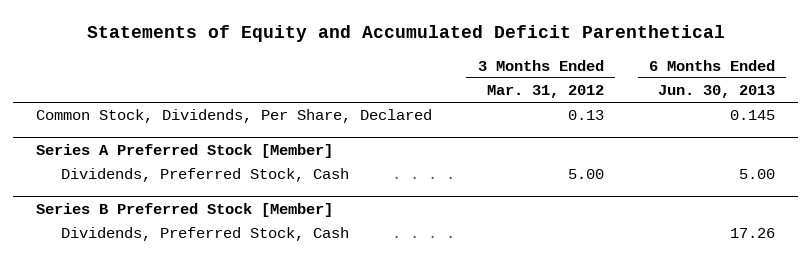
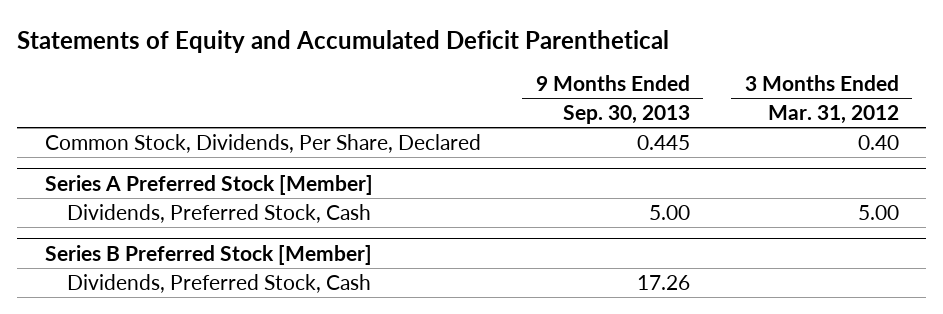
- | 3 Months Ended Mar. 31, 2012 | 6 Months Ended Jun. 30, 2013
+ | 9 Months Ended Sep. 30, 2013 | 3 Months Ended Mar. 31, 2012
- Common Stock, Dividends, Per Share, Declared | 0.13 | 0.145
+ Common Stock, Dividends, Per Share, Declared | 0.445 | 0.40

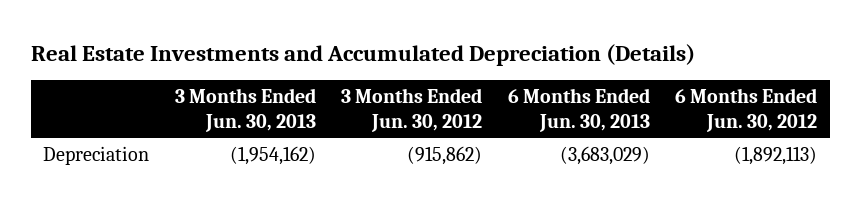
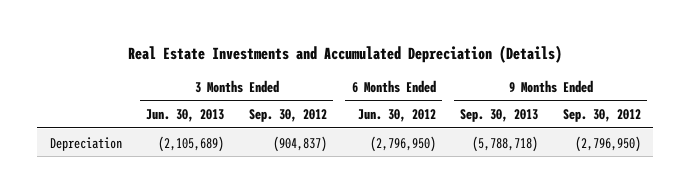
- | 3 Months Ended Jun. 30, 2013 | 3 Months Ended Jun. 30, 2012 | 6 Months Ended Jun. 30, 2013 | 6 Months Ended Jun. 30, 2012
+ | 3 Months Ended Jun. 30, 2013 | 3 Months Ended Sep. 30, 2012 | 6 Months Ended Jun. 30, 2012 | 9 Months Ended Sep. 30, 2013 | 9 Months Ended Sep. 30, 2012
- Depreciation | (1,954,162) | (915,862) | (3,683,029) | (1,892,113)
+ Depreciation | (2,105,689) | (904,837) | (2,796,950) | (5,788,718) | (2,796,950)

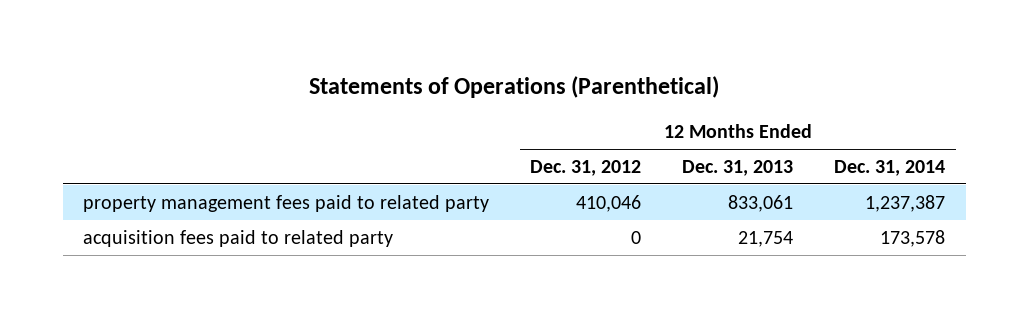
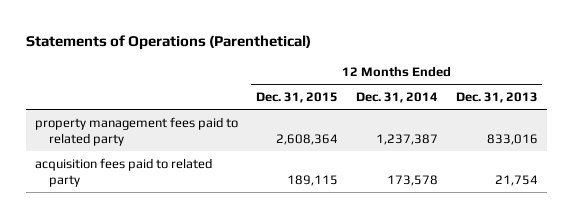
- | 12 Months Ended Dec. 31, 2012 | 12 Months Ended Dec. 31, 2013 | 12 Months Ended Dec. 31, 2014
+ | 12 Months Ended Dec. 31, 2015 | 12 Months Ended Dec. 31, 2014 | 12 Months Ended Dec. 31, 2013
- property management fees paid to related party | 410,046 | 833,061 | 1,237,387
+ property management fees paid to related party | 2,608,364 | 1,237,387 | 833,016

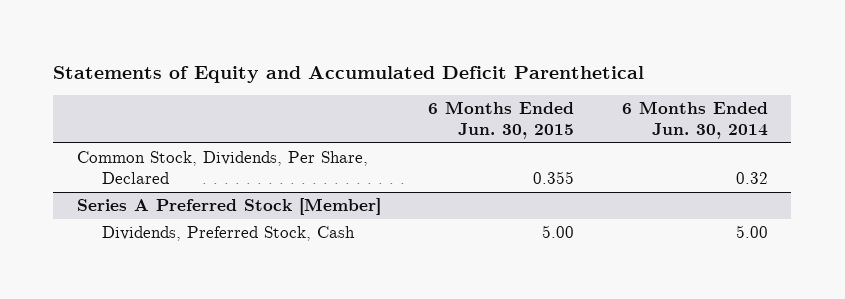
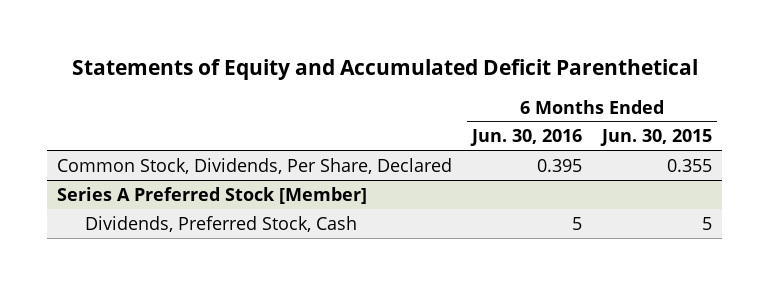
- | 6 Months Ended Jun. 30, 2015 | 6 Months Ended Jun. 30, 2014
+ | 6 Months Ended Jun. 30, 2016 | 6 Months Ended Jun. 30, 2015
@ Series A Preferred Stock [Member]
- Dividends, Preferred Stock, Cash | 5.00 | 5.00
+ Dividends, Preferred Stock, Cash | 5 | 5

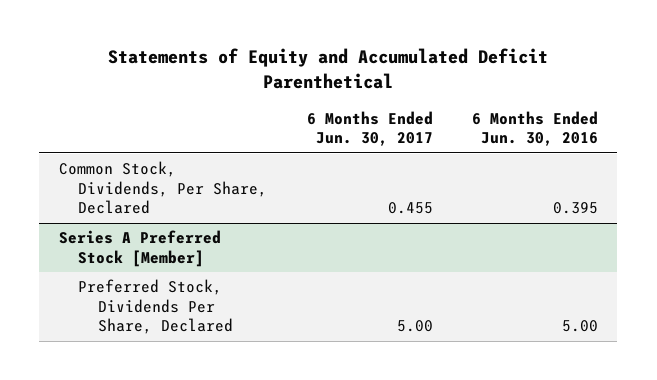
- | 6 Months Ended Jun. 30, 2016 | 6 Months Ended Jun. 30, 2015
+ | 6 Months Ended Jun. 30, 2017 | 6 Months Ended Jun. 30, 2016
@ Series A Preferred Stock [Member]
- Dividends, Preferred Stock, Cash | 5 | 5
+ Preferred Stock, Dividends Per Share, Declared | 5.00 | 5.00

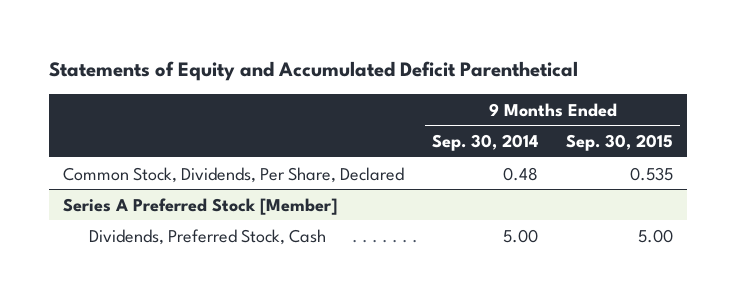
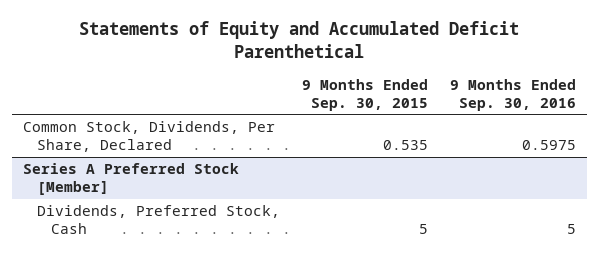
- | 9 Months Ended Sep. 30, 2014 | 9 Months Ended Sep. 30, 2015
+ | 9 Months Ended Sep. 30, 2015 | 9 Months Ended Sep. 30, 2016
@ Series A Preferred Stock [Member]
- Dividends, Preferred Stock, Cash | 5.00 | 5.00
+ Dividends, Preferred Stock, Cash | 5 | 5

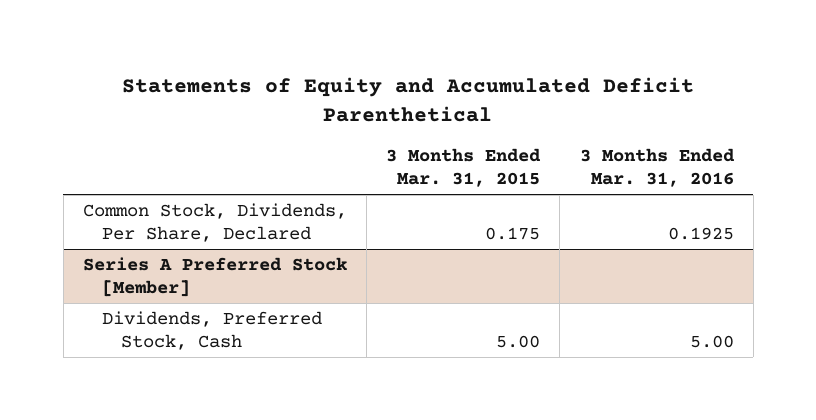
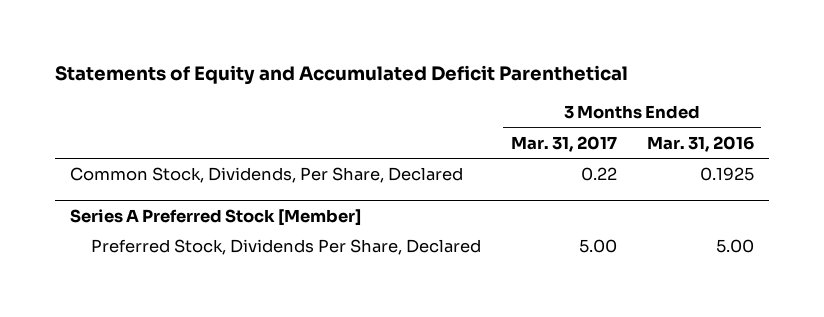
- | 3 Months Ended Mar. 31, 2015 | 3 Months Ended Mar. 31, 2016
+ | 3 Months Ended Mar. 31, 2017 | 3 Months Ended Mar. 31, 2016
@ Series A Preferred Stock [Member]
- Dividends, Preferred Stock, Cash | 5.00 | 5.00
+ Preferred Stock, Dividends Per Share, Declared | 5.00 | 5.00

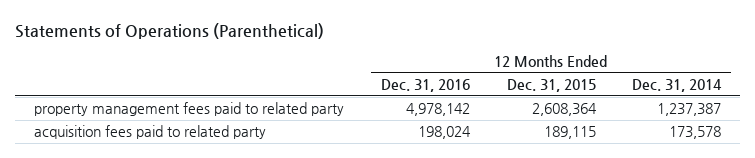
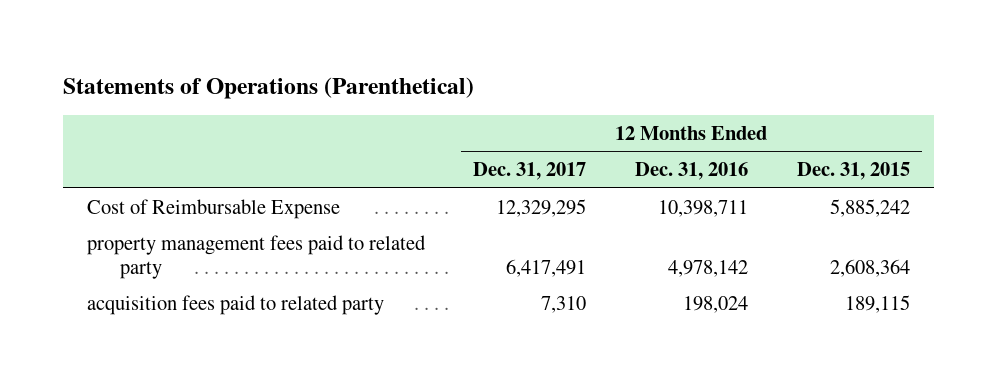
- | 12 Months Ended Dec. 31, 2016 | 12 Months Ended Dec. 31, 2015 | 12 Months Ended Dec. 31, 2014
+ | 12 Months Ended Dec. 31, 2017 | 12 Months Ended Dec. 31, 2016 | 12 Months Ended Dec. 31, 2015
+ Cost of Reimbursable Expense | 12,329,295 | 10,398,711 | 5,885,242

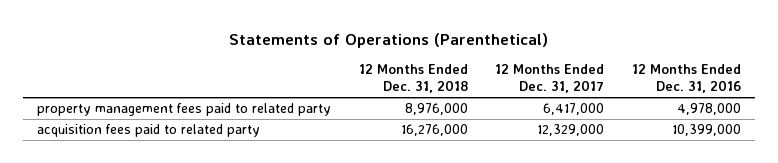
- | 12 Months Ended Dec. 31, 2017 | 12 Months Ended Dec. 31, 2016 | 12 Months Ended Dec. 31, 2015
+ | 12 Months Ended Dec. 31, 2018 | 12 Months Ended Dec. 31, 2017 | 12 Months Ended Dec. 31, 2016
- Cost of Reimbursable Expense | 12,329,295 | 10,398,711 | 5,885,242
- property management fees paid to related party | 6,417,491 | 4,978,142 | 2,608,364
- acquisition fees paid to related party | 7,310 | 198,024 | 189,115
+ property management fees paid to related party | 8,976,000 | 6,417,000 | 4,978,000
+ acquisition fees paid to related party | 16,276,000 | 12,329,000 | 10,399,000

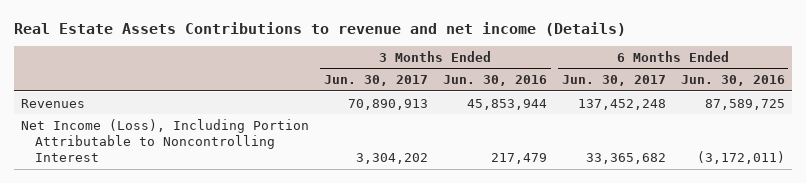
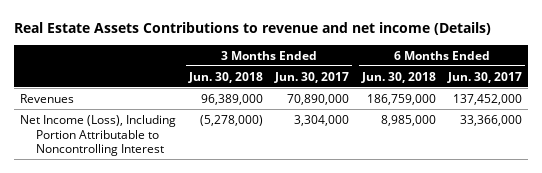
- | 3 Months Ended Jun. 30, 2017 | 3 Months Ended Jun. 30, 2016 | 6 Months Ended Jun. 30, 2017 | 6 Months Ended Jun. 30, 2016
+ | 3 Months Ended Jun. 30, 2018 | 3 Months Ended Jun. 30, 2017 | 6 Months Ended Jun. 30, 2018 | 6 Months Ended Jun. 30, 2017
- Revenues | 70,890,913 | 45,853,944 | 137,452,248 | 87,589,725
- Net Income (Loss), Including Portion Attributable to Noncontrolling Interest | 3,304,202 | 217,479 | 33,365,682 | (3,172,011)
+ Revenues | 96,389,000 | 70,890,000 | 186,759,000 | 137,452,000
+ Net Income (Loss), Including Portion Attributable to Noncontrolling Interest | (5,278,000) | 3,304,000 | 8,985,000 | 33,366,000

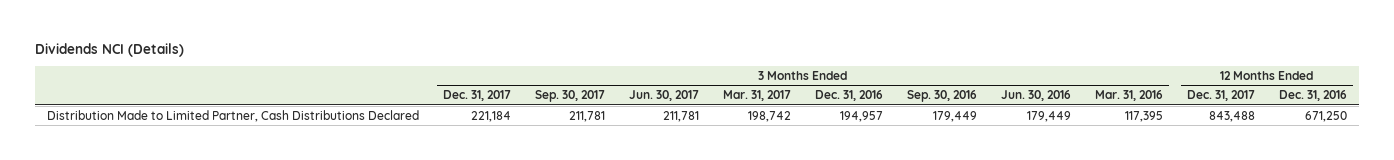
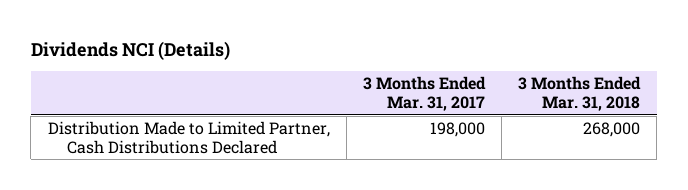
- | 3 Months Ended Dec. 31, 2017 | 3 Months Ended Sep. 30, 2017 | 3 Months Ended Jun. 30, 2017 | 3 Months Ended Mar. 31, 2017 | 3 Months Ended Dec. 31, 2016 | 3 Months Ended Sep. 30, 2016 | 3 Months Ended Jun. 30, 2016 | 3 Months Ended Mar. 31, 2016 | 12 Months Ended Dec. 31, 2017 | 12 Months Ended Dec. 31, 2016
+ | 3 Months Ended Mar. 31, 2017 | 3 Months Ended Mar. 31, 2018
- Distribution Made to Limited Partner, Cash Distributions Declared | 221,184 | 211,781 | 211,781 | 198,742 | 194,957 | 179,449 | 179,449 | 117,395 | 843,488 | 671,250
+ Distribution Made to Limited Partner, Cash Distributions Declared | 198,000 | 268,000

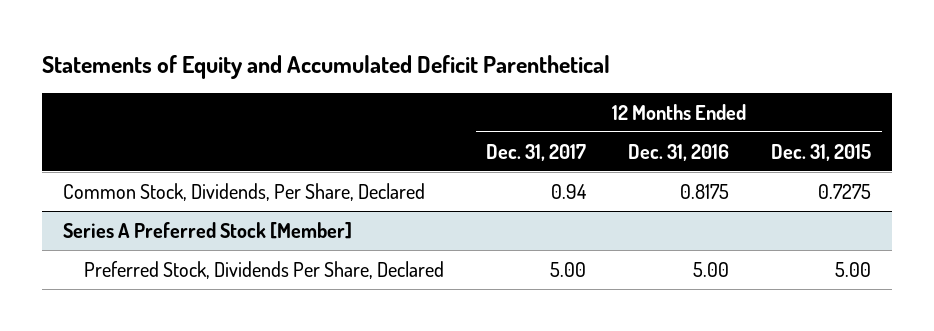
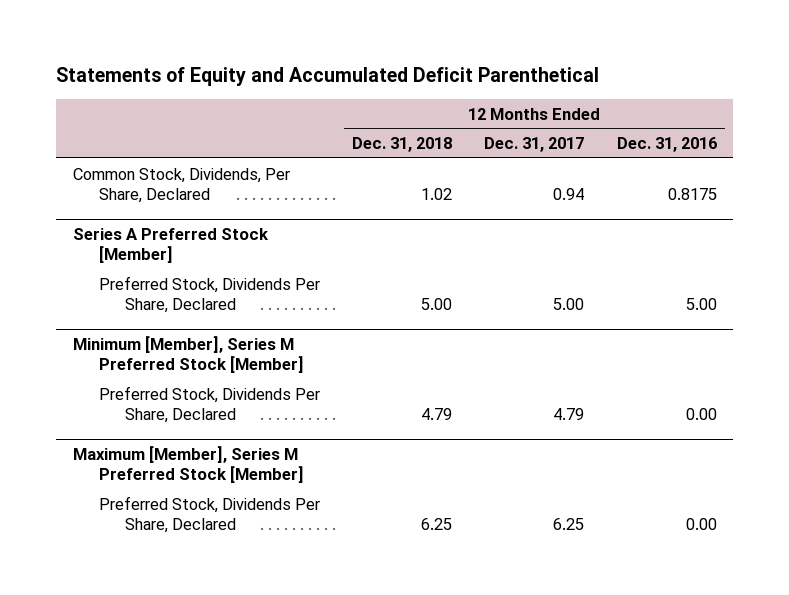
- | 12 Months Ended Dec. 31, 2017 | 12 Months Ended Dec. 31, 2016 | 12 Months Ended Dec. 31, 2015
+ | 12 Months Ended Dec. 31, 2018 | 12 Months Ended Dec. 31, 2017 | 12 Months Ended Dec. 31, 2016
+ Minimum [Member], Series M Preferred Stock [Member]
+ Preferred Stock, Dividends Per Share, Declared | 4.79 | 4.79 | 0.00
+ Maximum [Member], Series M Preferred Stock [Member]
+ Preferred Stock, Dividends Per Share, Declared | 6.25 | 6.25 | 0.00

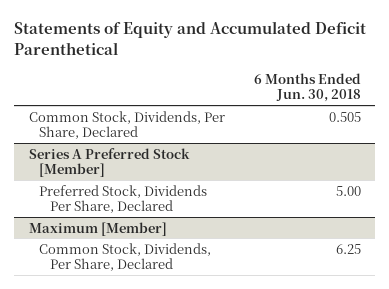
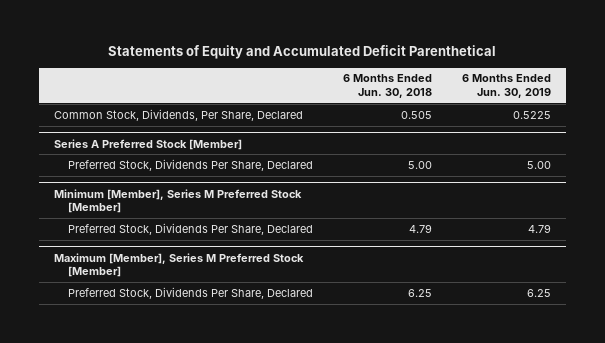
- | 6 Months Ended Jun. 30, 2018
+ | 6 Months Ended Jun. 30, 2018 | 6 Months Ended Jun. 30, 2019
- Maximum [Member]
- Common Stock, Dividends, Per Share, Declared | 6.25
+ Minimum [Member], Series M Preferred Stock [Member]
+ Preferred Stock, Dividends Per Share, Declared | 4.79 | 4.79
+ Maximum [Member], Series M Preferred Stock [Member]
+ Preferred Stock, Dividends Per Share, Declared | 6.25 | 6.25

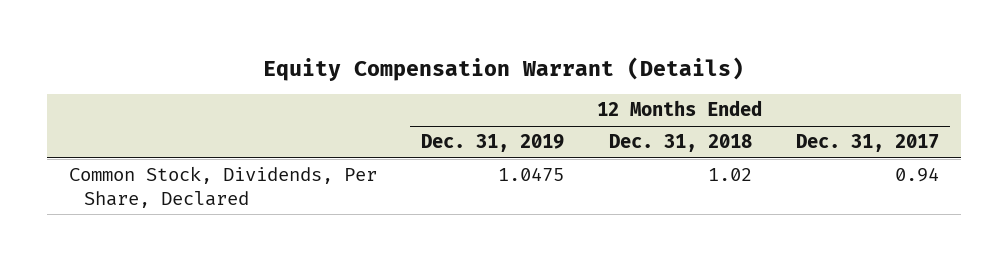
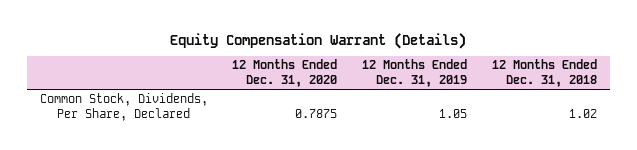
- | 12 Months Ended Dec. 31, 2019 | 12 Months Ended Dec. 31, 2018 | 12 Months Ended Dec. 31, 2017
+ | 12 Months Ended Dec. 31, 2020 | 12 Months Ended Dec. 31, 2019 | 12 Months Ended Dec. 31, 2018
- Common Stock, Dividends, Per Share, Declared | 1.0475 | 1.02 | 0.94
+ Common Stock, Dividends, Per Share, Declared | 0.7875 | 1.05 | 1.02

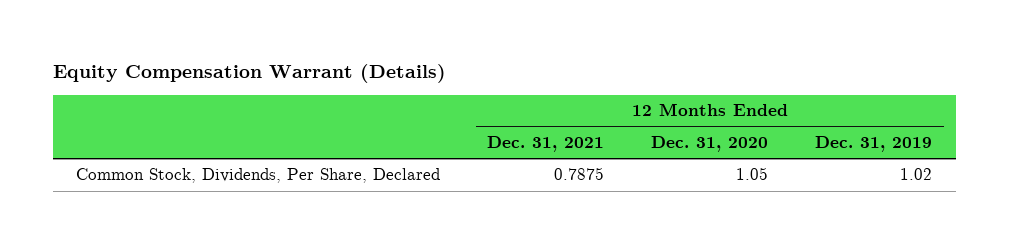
- | 12 Months Ended Dec. 31, 2020 | 12 Months Ended Dec. 31, 2019 | 12 Months Ended Dec. 31, 2018
+ | 12 Months Ended Dec. 31, 2021 | 12 Months Ended Dec. 31, 2020 | 12 Months Ended Dec. 31, 2019
- Common Stock, Dividends, Per Share, Declared | 0.7875 | 1.05 | 1.02
+ Common Stock, Dividends, Per Share, Declared | 0.7875 | 1.05 | 1.02

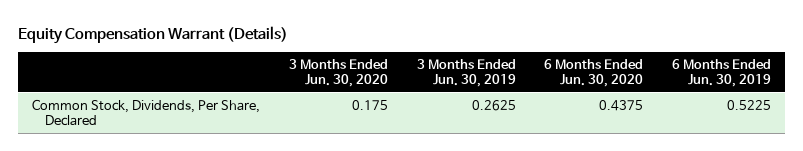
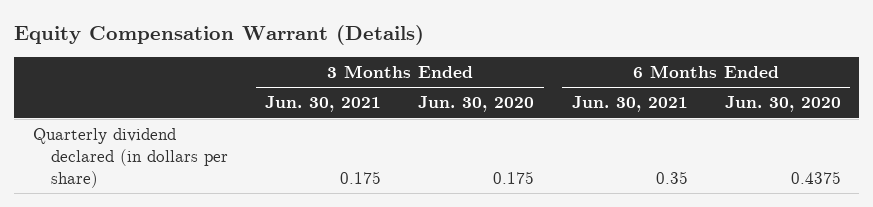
- | 3 Months Ended Jun. 30, 2020 | 3 Months Ended Jun. 30, 2019 | 6 Months Ended Jun. 30, 2020 | 6 Months Ended Jun. 30, 2019
+ | 3 Months Ended Jun. 30, 2021 | 3 Months Ended Jun. 30, 2020 | 6 Months Ended Jun. 30, 2021 | 6 Months Ended Jun. 30, 2020
- Common Stock, Dividends, Per Share, Declared | 0.175 | 0.2625 | 0.4375 | 0.5225
+ Quarterly dividend declared (in dollars per share) | 0.175 | 0.175 | 0.35 | 0.4375

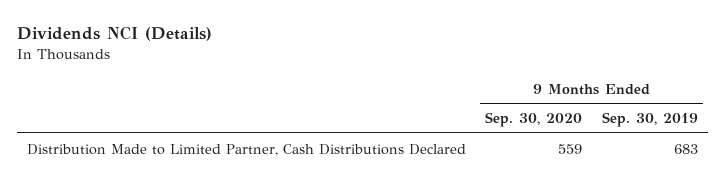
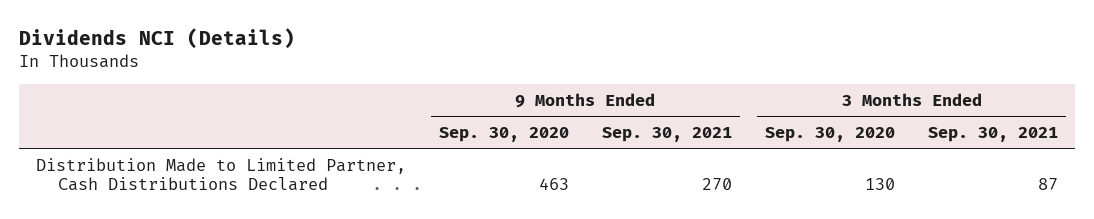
- | 9 Months Ended Sep. 30, 2020 | 9 Months Ended Sep. 30, 2019
+ | 9 Months Ended Sep. 30, 2020 | 9 Months Ended Sep. 30, 2021 | 3 Months Ended Sep. 30, 2020 | 3 Months Ended Sep. 30, 2021
- Distribution Made to Limited Partner, Cash Distributions Declared | 559 | 683
+ Distribution Made to Limited Partner, Cash Distributions Declared | 463 | 270 | 130 | 87

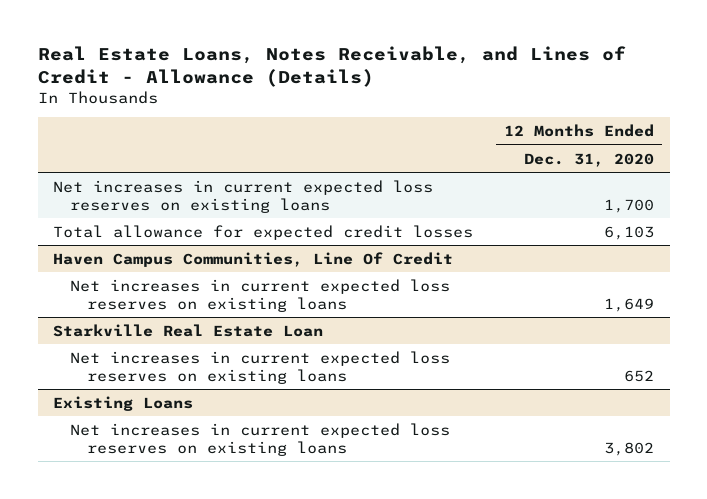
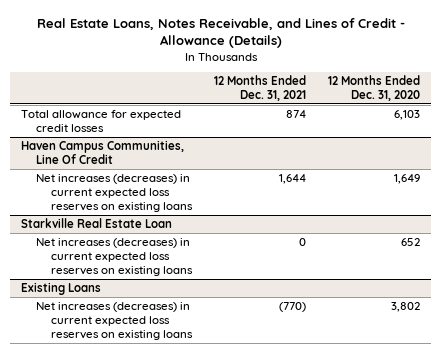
- | 12 Months Ended Dec. 31, 2020
+ | 12 Months Ended Dec. 31, 2021 | 12 Months Ended Dec. 31, 2020
- Net increases in current expected loss reserves on existing loans | 1,700
@ Haven Campus Communities, Line Of Credit
- Net increases in current expected loss reserves on existing loans | 1,649
+ Net increases (decreases) in current expected loss reserves on existing loans | 1,644 | 1,649
@ Starkville Real Estate Loan
- Net increases in current expected loss reserves on existing loans | 652
+ Net increases (decreases) in current expected loss reserves on existing loans | 0 | 652
@ Existing Loans
- Net increases in current expected loss reserves on existing loans | 3,802
+ Net increases (decreases) in current expected loss reserves on existing loans | (770) | 3,802

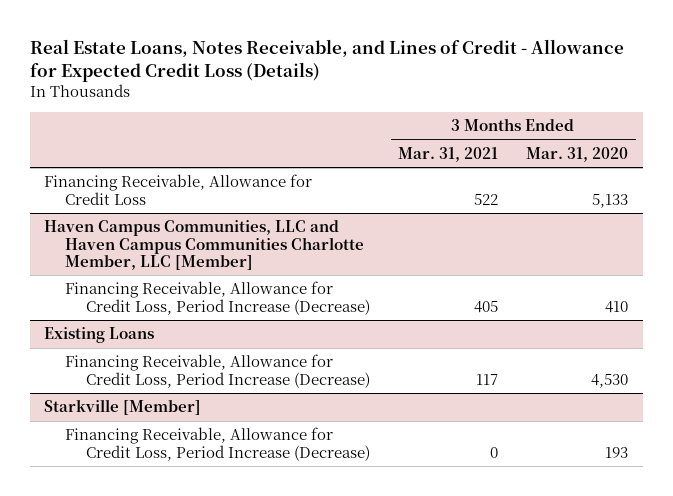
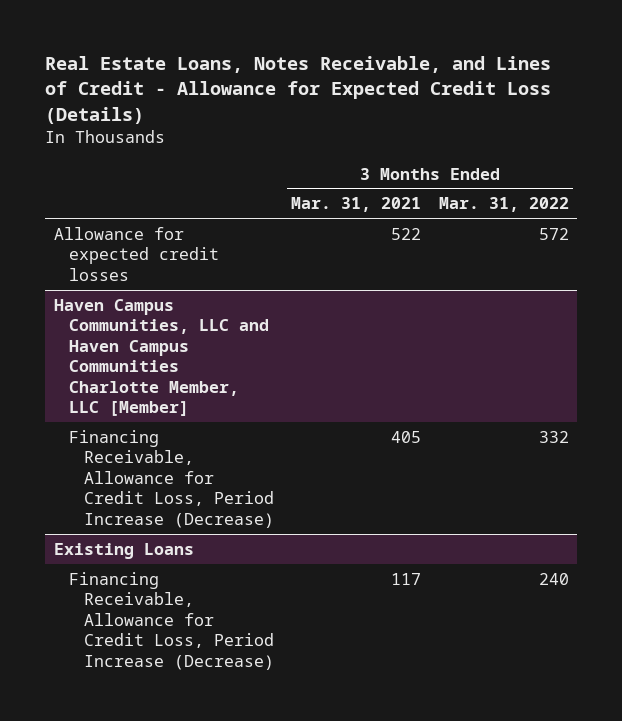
- | 3 Months Ended Mar. 31, 2021 | 3 Months Ended Mar. 31, 2020
+ | 3 Months Ended Mar. 31, 2021 | 3 Months Ended Mar. 31, 2022
- Financing Receivable, Allowance for Credit Loss | 522 | 5,133
+ Allowance for expected credit losses | 522 | 572
- Starkville [Member]
- Financing Receivable, Allowance for Credit Loss, Period Increase (Decrease) | 0 | 193

